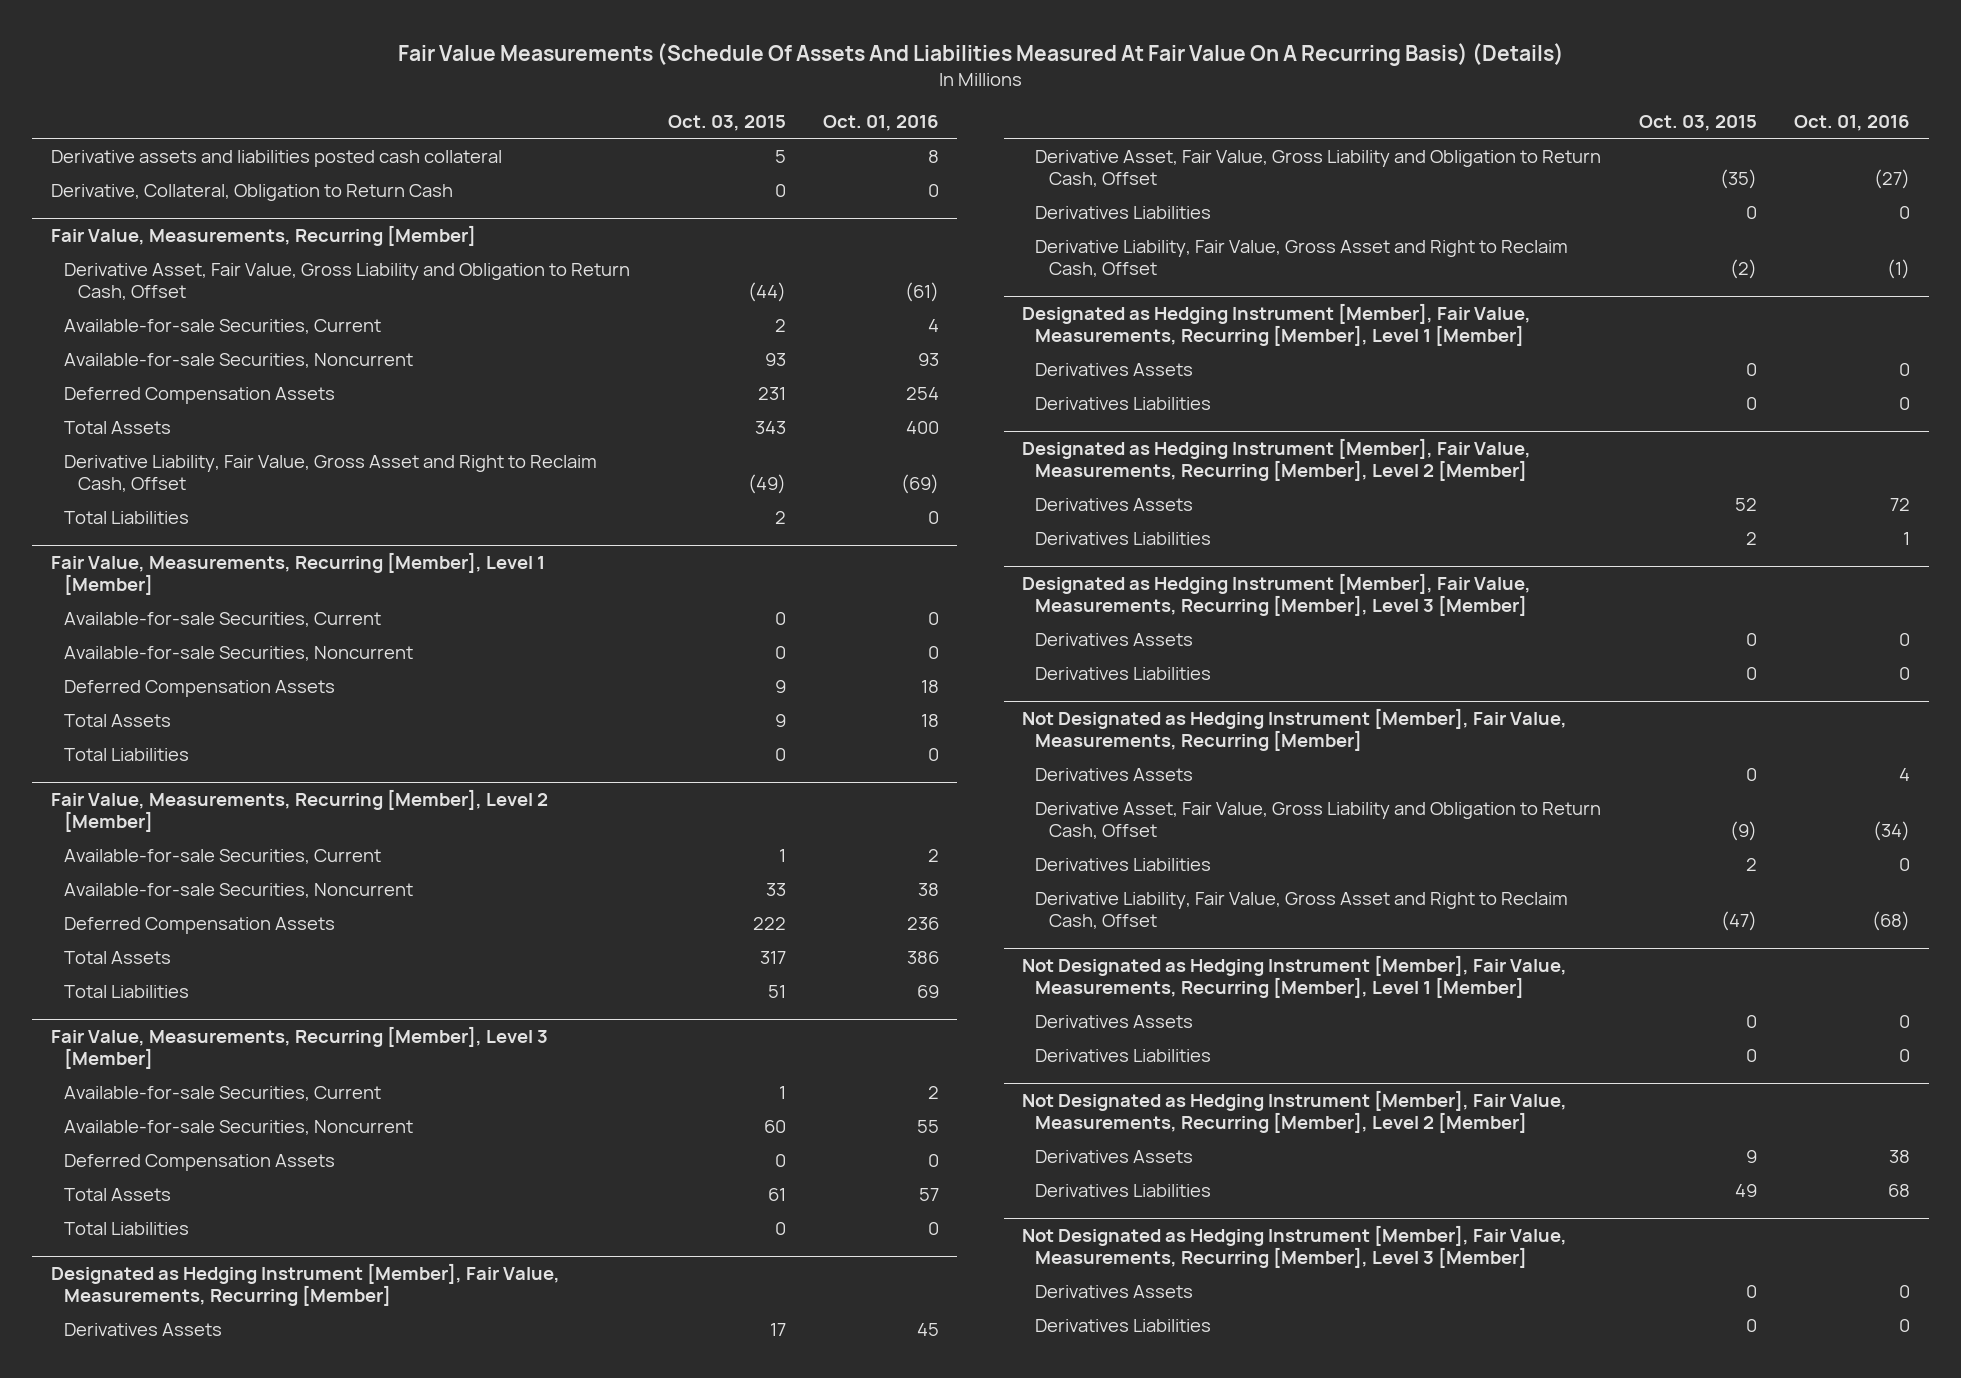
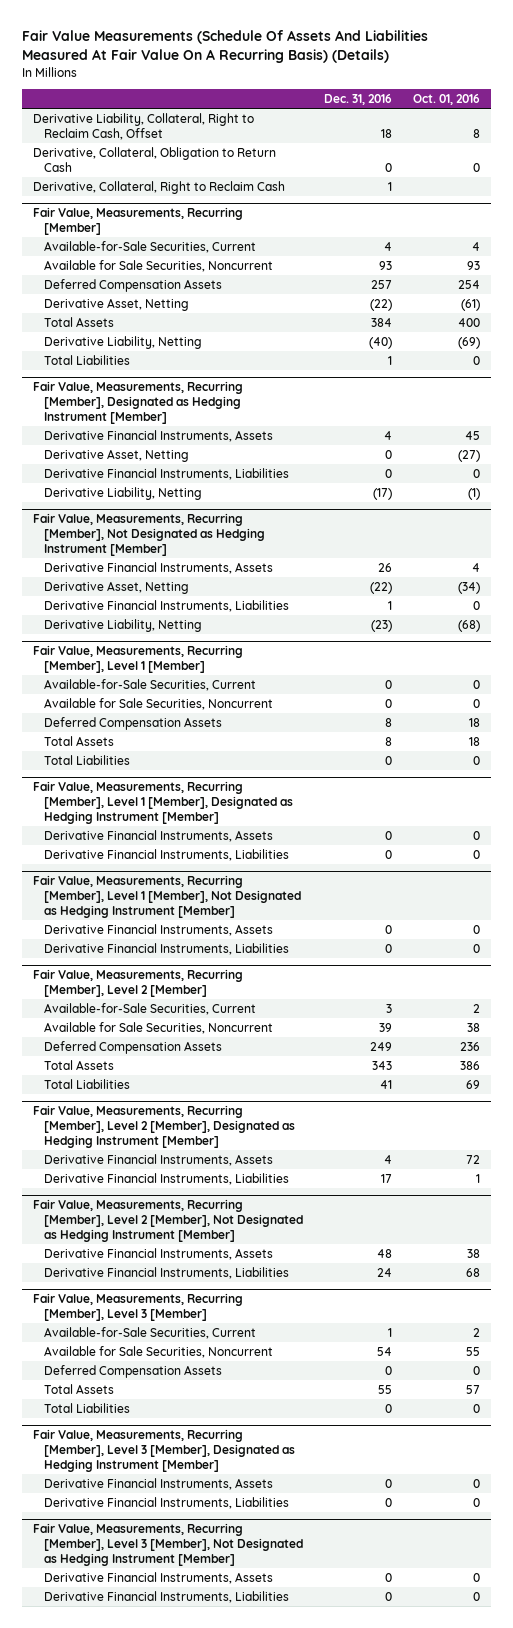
- | Oct. 03, 2015 | Oct. 01, 2016
+ | Dec. 31, 2016 | Oct. 01, 2016
- Derivative assets and liabilities posted cash collateral | 5 | 8
+ Derivative Liability, Collateral, Right to Reclaim Cash, Offset | 18 | 8
+ Derivative, Collateral, Right to Reclaim Cash | 1 |
@ Fair Value, Measurements, Recurring [Member]
- Derivative Asset, Fair Value, Gross Liability and Obligation to Return Cash, Offset | (44) | (61)
- Available-for-sale Securities, Current | 2 | 4
- Available-for-sale Securities, Noncurrent | 93 | 93
+ Available-for-Sale Securities, Current | 4 | 4
+ Available for Sale Securities, Noncurrent | 93 | 93
+ Derivative Asset, Netting | (22) | (61)
- Derivative Liability, Fair Value, Gross Asset and Right to Reclaim Cash, Offset | (49) | (69)
+ Derivative Liability, Netting | (40) | (69)
+ Fair Value, Measurements, Recurring [Member], Designated as Hedging Instrument [Member]
+ Derivative Financial Instruments, Assets | 4 | 45
+ Derivative Asset, Netting | 0 | (27)
+ Derivative Financial Instruments, Liabilities | 0 | 0
+ Derivative Liability, Netting | (17) | (1)
+ Fair Value, Measurements, Recurring [Member], Not Designated as Hedging Instrument [Member]
+ Derivative Financial Instruments, Assets | 26 | 4
+ Derivative Asset, Netting | (22) | (34)
+ Derivative Financial Instruments, Liabilities | 1 | 0
+ Derivative Liability, Netting | (23) | (68)
@ Fair Value, Measurements, Recurring [Member], Level 1 [Member]
- Available-for-sale Securities, Current | 0 | 0
- Available-for-sale Securities, Noncurrent | 0 | 0
+ Available-for-Sale Securities, Current | 0 | 0
+ Available for Sale Securities, Noncurrent | 0 | 0
+ Fair Value, Measurements, Recurring [Member], Level 1 [Member], Designated as Hedging Instrument [Member]
+ Derivative Financial Instruments, Assets | 0 | 0
+ Derivative Financial Instruments, Liabilities | 0 | 0
+ Fair Value, Measurements, Recurring [Member], Level 1 [Member], Not Designated as Hedging Instrument [Member]
+ Derivative Financial Instruments, Assets | 0 | 0
+ Derivative Financial Instruments, Liabilities | 0 | 0
@ Fair Value, Measurements, Recurring [Member], Level 2 [Member]
- Available-for-sale Securities, Current | 1 | 2
- Available-for-sale Securities, Noncurrent | 33 | 38
+ Available-for-Sale Securities, Current | 3 | 2
+ Available for Sale Securities, Noncurrent | 39 | 38
+ Fair Value, Measurements, Recurring [Member], Level 2 [Member], Designated as Hedging Instrument [Member]
+ Derivative Financial Instruments, Assets | 4 | 72
+ Derivative Financial Instruments, Liabilities | 17 | 1
+ Fair Value, Measurements, Recurring [Member], Level 2 [Member], Not Designated as Hedging Instrument [Member]
+ Derivative Financial Instruments, Assets | 48 | 38
+ Derivative Financial Instruments, Liabilities | 24 | 68
@ Fair Value, Measurements, Recurring [Member], Level 3 [Member]
- Available-for-sale Securities, Current | 1 | 2
- Available-for-sale Securities, Noncurrent | 60 | 55
+ Available-for-Sale Securities, Current | 1 | 2
+ Available for Sale Securities, Noncurrent | 54 | 55
- Designated as Hedging Instrument [Member], Fair Value, Measurements, Recurring [Member]
- Derivatives Assets | 17 | 45
- Derivative Asset, Fair Value, Gross Liability and Obligation to Return Cash, Offset | (35) | (27)
- Derivatives Liabilities | 0 | 0
- Derivative Liability, Fair Value, Gross Asset and Right to Reclaim Cash, Offset | (2) | (1)
- Designated as Hedging Instrument [Member], Fair Value, Measurements, Recurring [Member], Level 1 [Member]
- Derivatives Assets | 0 | 0
- Derivatives Liabilities | 0 | 0
- Designated as Hedging Instrument [Member], Fair Value, Measurements, Recurring [Member], Level 2 [Member]
- Derivatives Assets | 52 | 72
- Derivatives Liabilities | 2 | 1
- Designated as Hedging Instrument [Member], Fair Value, Measurements, Recurring [Member], Level 3 [Member]
- Derivatives Assets | 0 | 0
- Derivatives Liabilities | 0 | 0
- Not Designated as Hedging Instrument [Member], Fair Value, Measurements, Recurring [Member]
- Derivatives Assets | 0 | 4
- Derivative Asset, Fair Value, Gross Liability and Obligation to Return Cash, Offset | (9) | (34)
- Derivatives Liabilities | 2 | 0
- Derivative Liability, Fair Value, Gross Asset and Right to Reclaim Cash, Offset | (47) | (68)
- Not Designated as Hedging Instrument [Member], Fair Value, Measurements, Recurring [Member], Level 1 [Member]
- Derivatives Assets | 0 | 0
- Derivatives Liabilities | 0 | 0
- Not Designated as Hedging Instrument [Member], Fair Value, Measurements, Recurring [Member], Level 2 [Member]
- Derivatives Assets | 9 | 38
- Derivatives Liabilities | 49 | 68
- Not Designated as Hedging Instrument [Member], Fair Value, Measurements, Recurring [Member], Level 3 [Member]
- Derivatives Assets | 0 | 0
- Derivatives Liabilities | 0 | 0
+ Fair Value, Measurements, Recurring [Member], Level 3 [Member], Designated as Hedging Instrument [Member]
+ Derivative Financial Instruments, Assets | 0 | 0
+ Derivative Financial Instruments, Liabilities | 0 | 0
+ Fair Value, Measurements, Recurring [Member], Level 3 [Member], Not Designated as Hedging Instrument [Member]
+ Derivative Financial Instruments, Assets | 0 | 0
+ Derivative Financial Instruments, Liabilities | 0 | 0

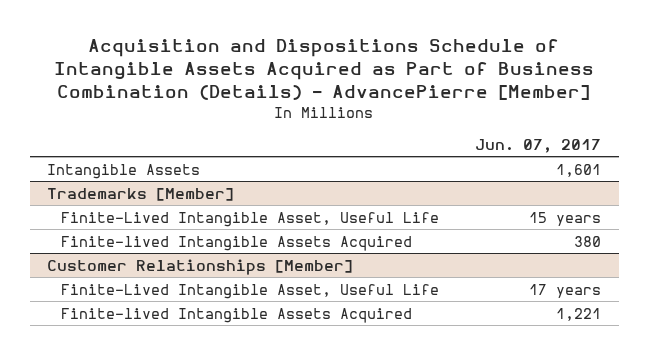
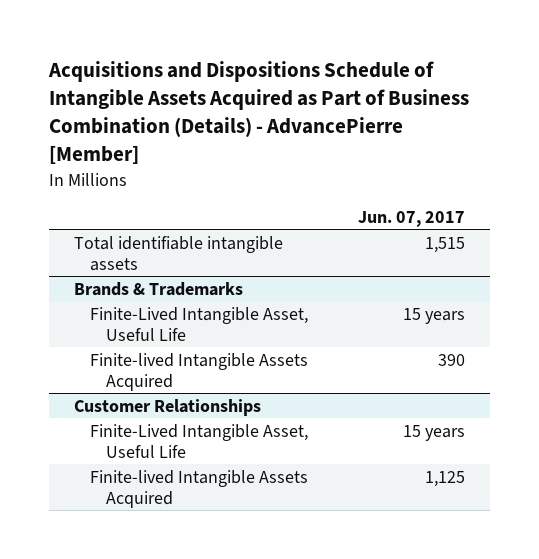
- Acquisition and Dispositions Schedule of Intangible Assets Acquired as Part of Business Combination (Details) - AdvancePierre [Member]
+ Acquisitions and Dispositions Schedule of Intangible Assets Acquired as Part of Business Combination (Details) - AdvancePierre [Member]
- Intangible Assets | 1,601
- Trademarks [Member]
+ Total identifiable intangible assets | 1,515
+ Brands & Trademarks
- Finite-lived Intangible Assets Acquired | 380
- Customer Relationships [Member]
- Finite-Lived Intangible Asset, Useful Life | 17 years
- Finite-lived Intangible Assets Acquired | 1,221
+ Finite-lived Intangible Assets Acquired | 390
+ Customer Relationships
+ Finite-Lived Intangible Asset, Useful Life | 15 years
+ Finite-lived Intangible Assets Acquired | 1,125

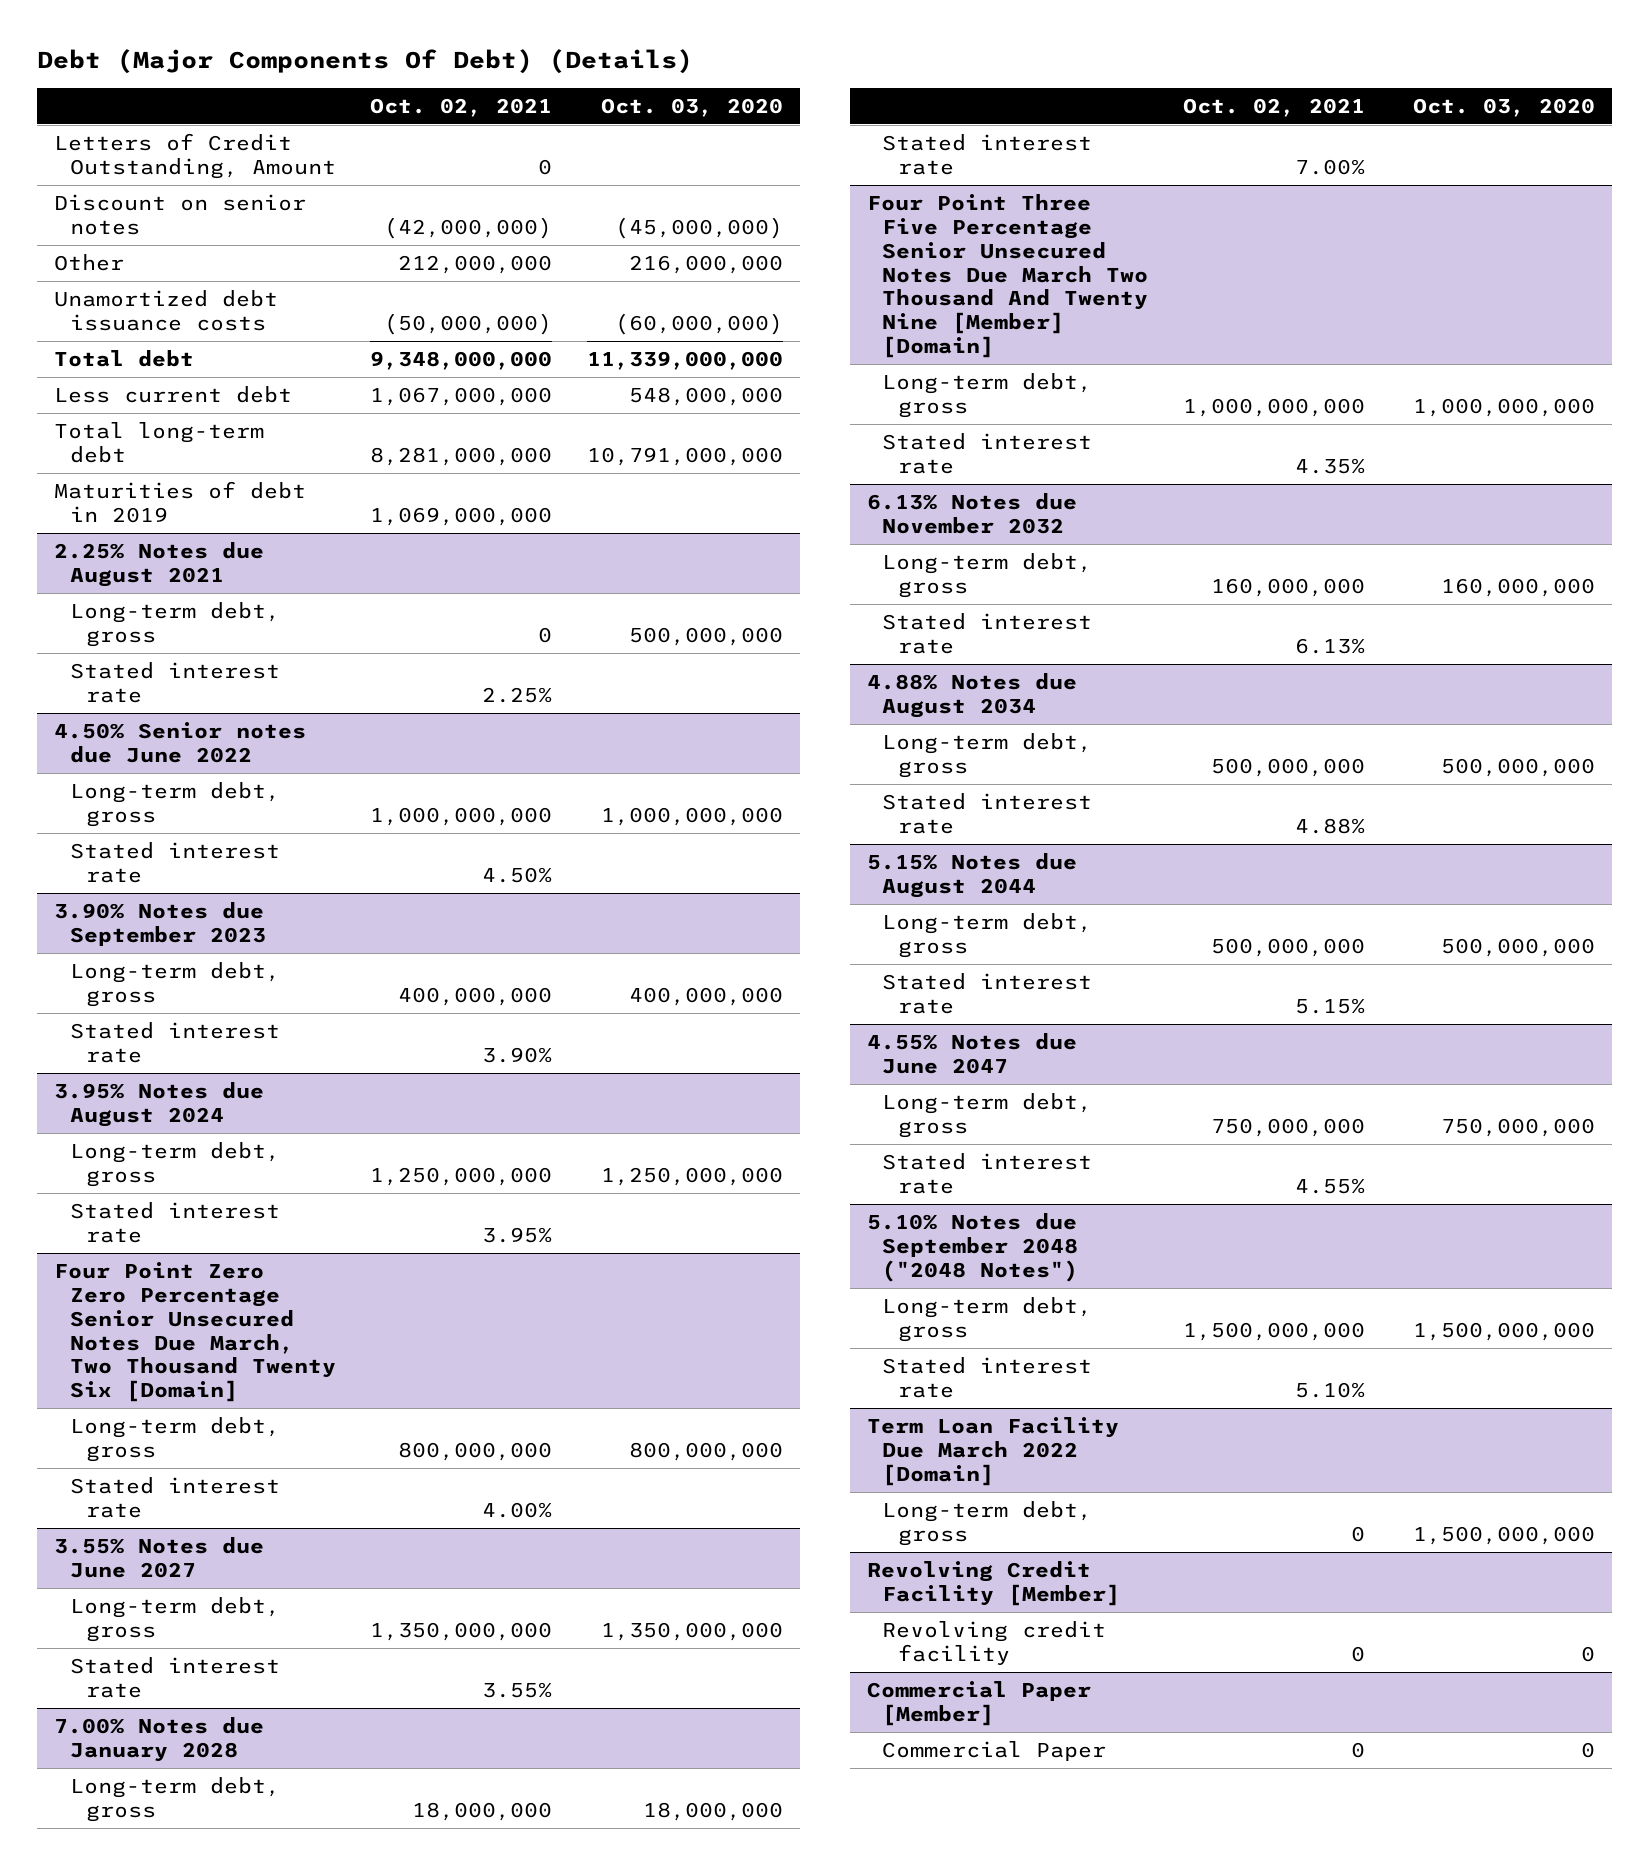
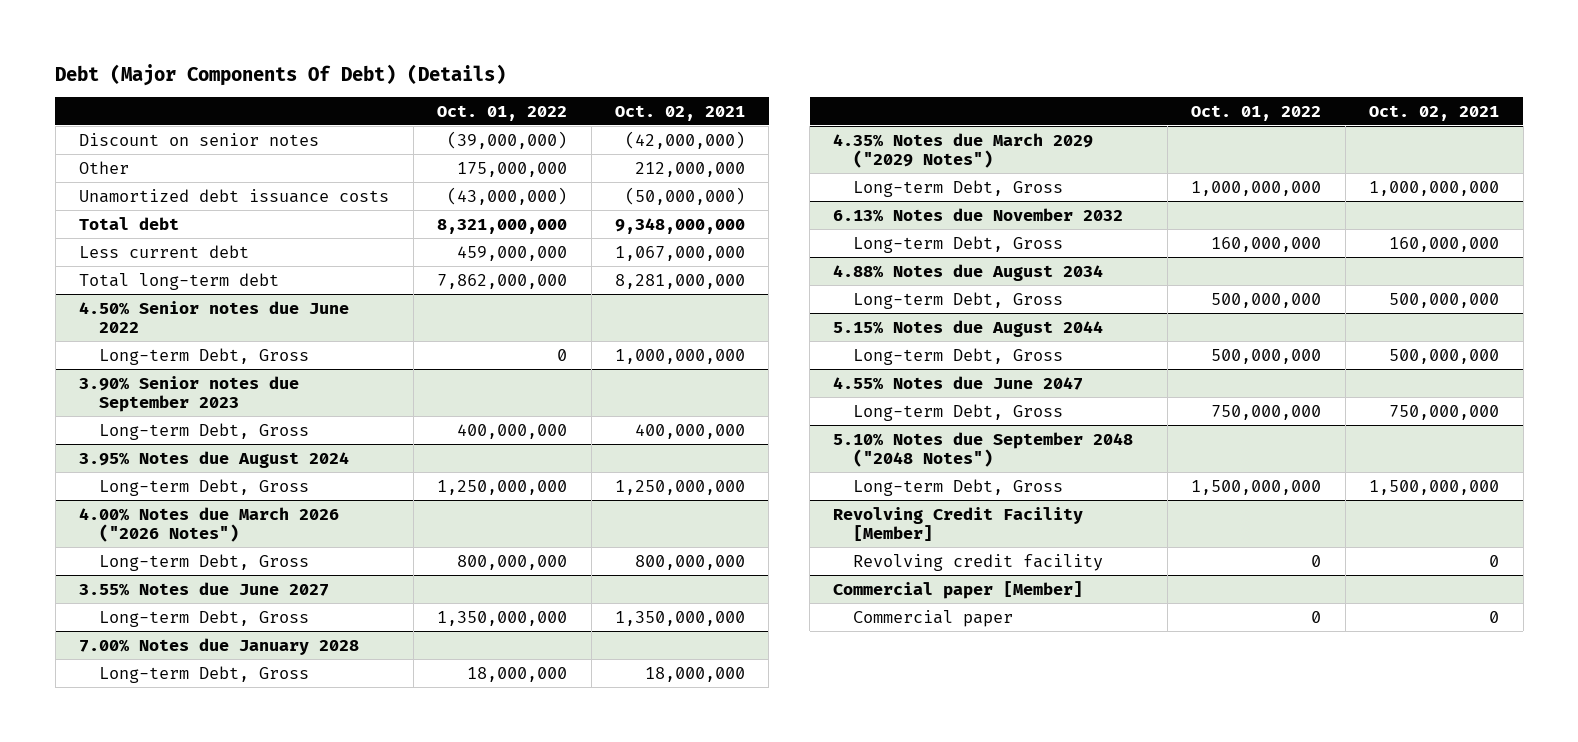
- | Oct. 02, 2021 | Oct. 03, 2020
+ | Oct. 01, 2022 | Oct. 02, 2021
- Letters of Credit Outstanding, Amount | 0 |
- Maturities of debt in 2019 | 1,069,000,000 |
- 2.25% Notes due August 2021
- Long-term debt, gross | 0 | 500,000,000
- Stated interest rate | 2.25% |
@ 4.50% Senior notes due June 2022
- Long-term debt, gross | 1,000,000,000 | 1,000,000,000
- Stated interest rate | 4.50% |
- 3.90% Notes due September 2023
- Long-term debt, gross | 400,000,000 | 400,000,000
- Stated interest rate | 3.90% |
@ 4.50% Senior notes due June 2022
+ Long-term Debt, Gross | 0 | 1,000,000,000
+ 3.90% Senior notes due September 2023
+ Long-term Debt, Gross | 400,000,000 | 400,000,000
@ 3.95% Notes due August 2024
- Long-term debt, gross | 1,250,000,000 | 1,250,000,000
- Stated interest rate | 3.95% |
- Four Point Zero Zero Percentage Senior Unsecured Notes Due March, Two Thousand Twenty Six [Domain]
- Long-term debt, gross | 800,000,000 | 800,000,000
- Stated interest rate | 4.00% |
@ 3.95% Notes due August 2024
+ Long-term Debt, Gross | 1,250,000,000 | 1,250,000,000
+ 4.00% Notes due March 2026 ("2026 Notes")
+ Long-term Debt, Gross | 800,000,000 | 800,000,000
@ 3.55% Notes due June 2027
- Long-term debt, gross | 1,350,000,000 | 1,350,000,000
- Stated interest rate | 3.55% |
+ Long-term Debt, Gross | 1,350,000,000 | 1,350,000,000
@ 7.00% Notes due January 2028
- Long-term debt, gross | 18,000,000 | 18,000,000
- Stated interest rate | 7.00% |
- Four Point Three Five Percentage Senior Unsecured Notes Due March Two Thousand And Twenty Nine [Member] [Domain]
- Long-term debt, gross | 1,000,000,000 | 1,000,000,000
- Stated interest rate | 4.35% |
@ 7.00% Notes due January 2028
+ Long-term Debt, Gross | 18,000,000 | 18,000,000
+ 4.35% Notes due March 2029 ("2029 Notes")
+ Long-term Debt, Gross | 1,000,000,000 | 1,000,000,000
@ 6.13% Notes due November 2032
- Long-term debt, gross | 160,000,000 | 160,000,000
- Stated interest rate | 6.13% |
+ Long-term Debt, Gross | 160,000,000 | 160,000,000
@ 4.88% Notes due August 2034
- Long-term debt, gross | 500,000,000 | 500,000,000
- Stated interest rate | 4.88% |
+ Long-term Debt, Gross | 500,000,000 | 500,000,000
@ 5.15% Notes due August 2044
- Long-term debt, gross | 500,000,000 | 500,000,000
- Stated interest rate | 5.15% |
+ Long-term Debt, Gross | 500,000,000 | 500,000,000
@ 4.55% Notes due June 2047
- Long-term debt, gross | 750,000,000 | 750,000,000
- Stated interest rate | 4.55% |
+ Long-term Debt, Gross | 750,000,000 | 750,000,000
@ 5.10% Notes due September 2048 ("2048 Notes")
- Long-term debt, gross | 1,500,000,000 | 1,500,000,000
- Stated interest rate | 5.10% |
- Term Loan Facility Due March 2022 [Domain]
- Long-term debt, gross | 0 | 1,500,000,000
@ 5.10% Notes due September 2048 ("2048 Notes")
+ Long-term Debt, Gross | 1,500,000,000 | 1,500,000,000
- Commercial Paper [Member]
- Commercial Paper | 0 | 0
+ Commercial paper [Member]
+ Commercial paper | 0 | 0

